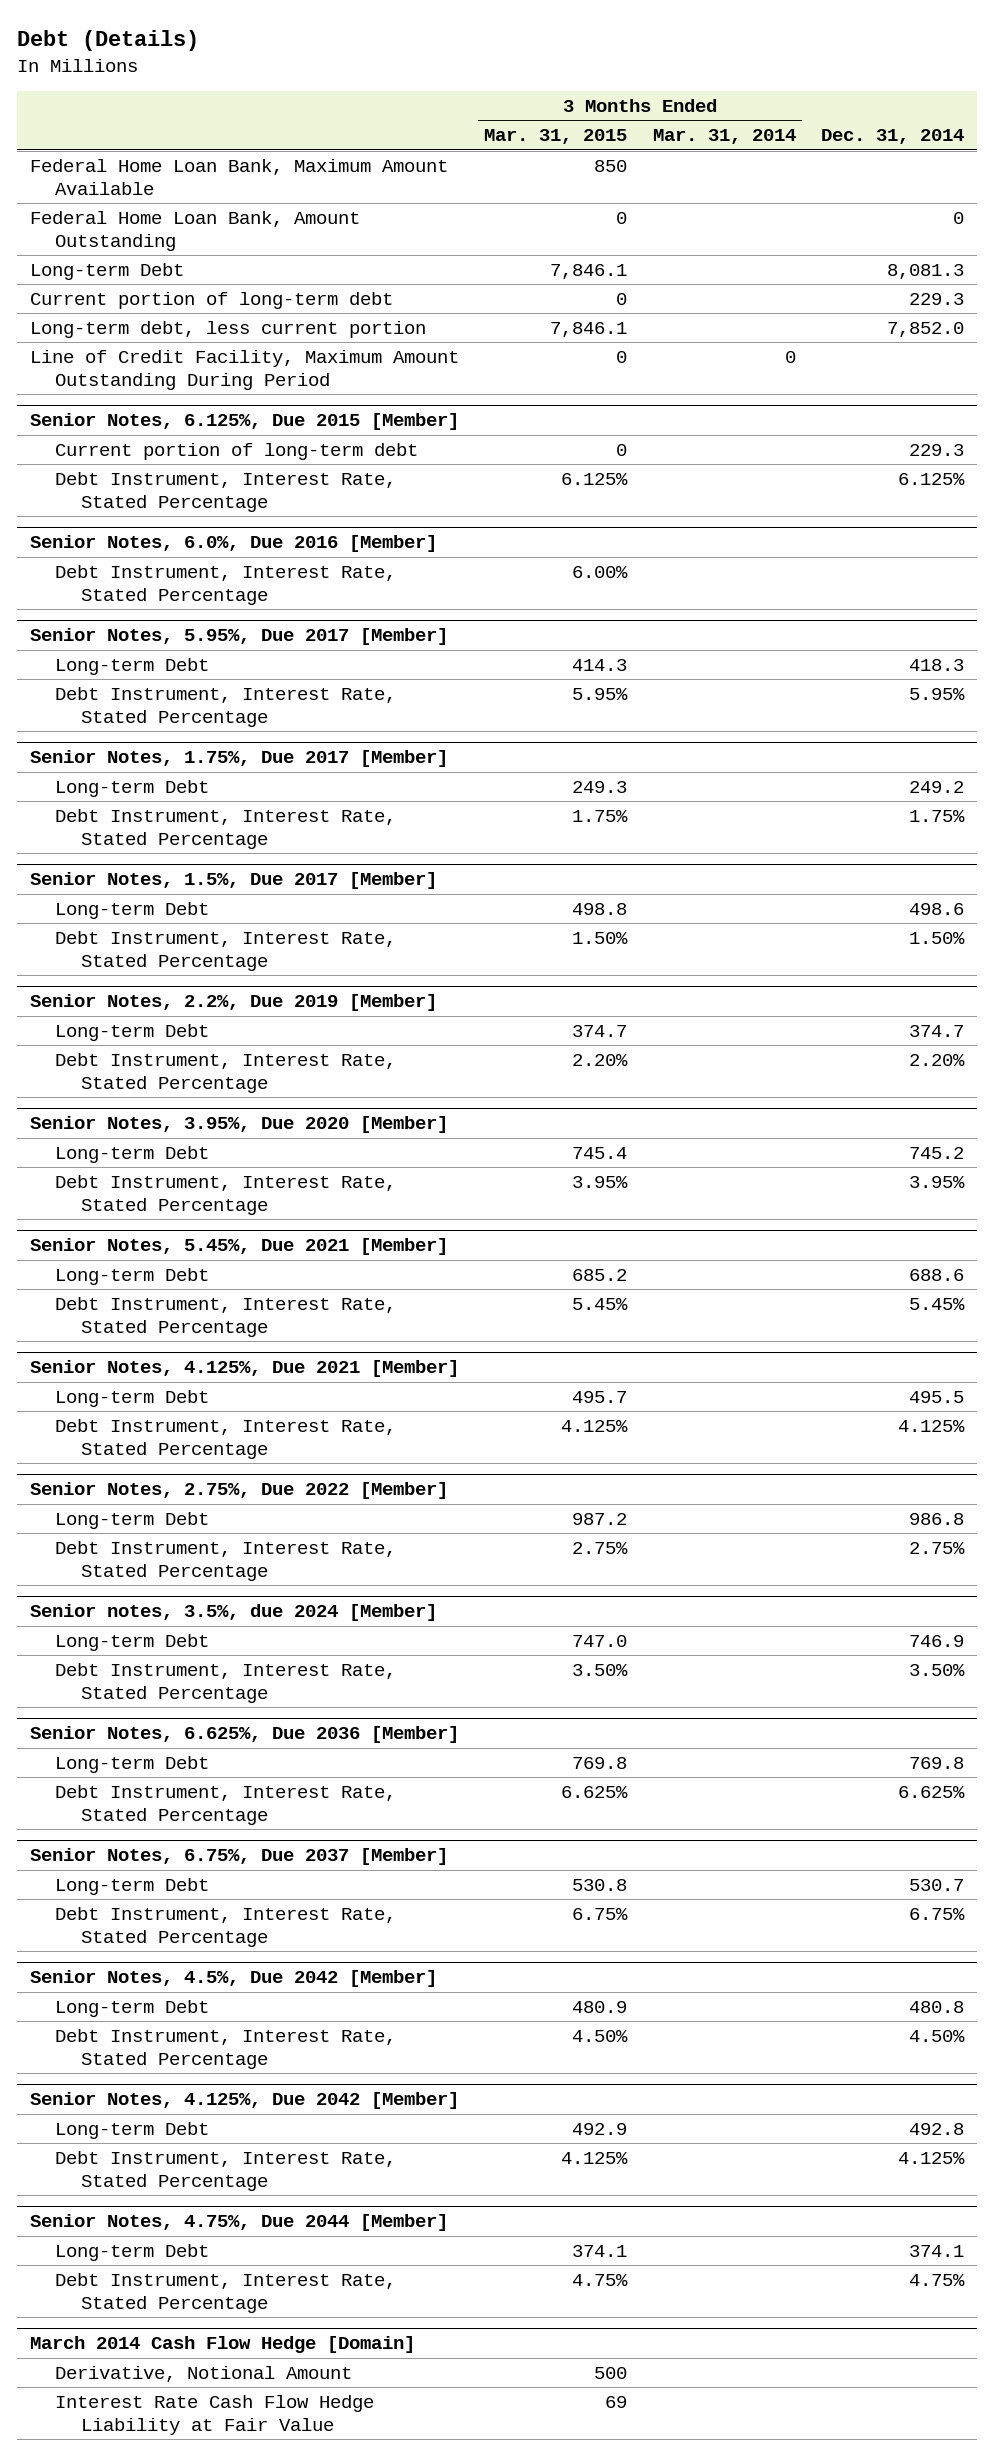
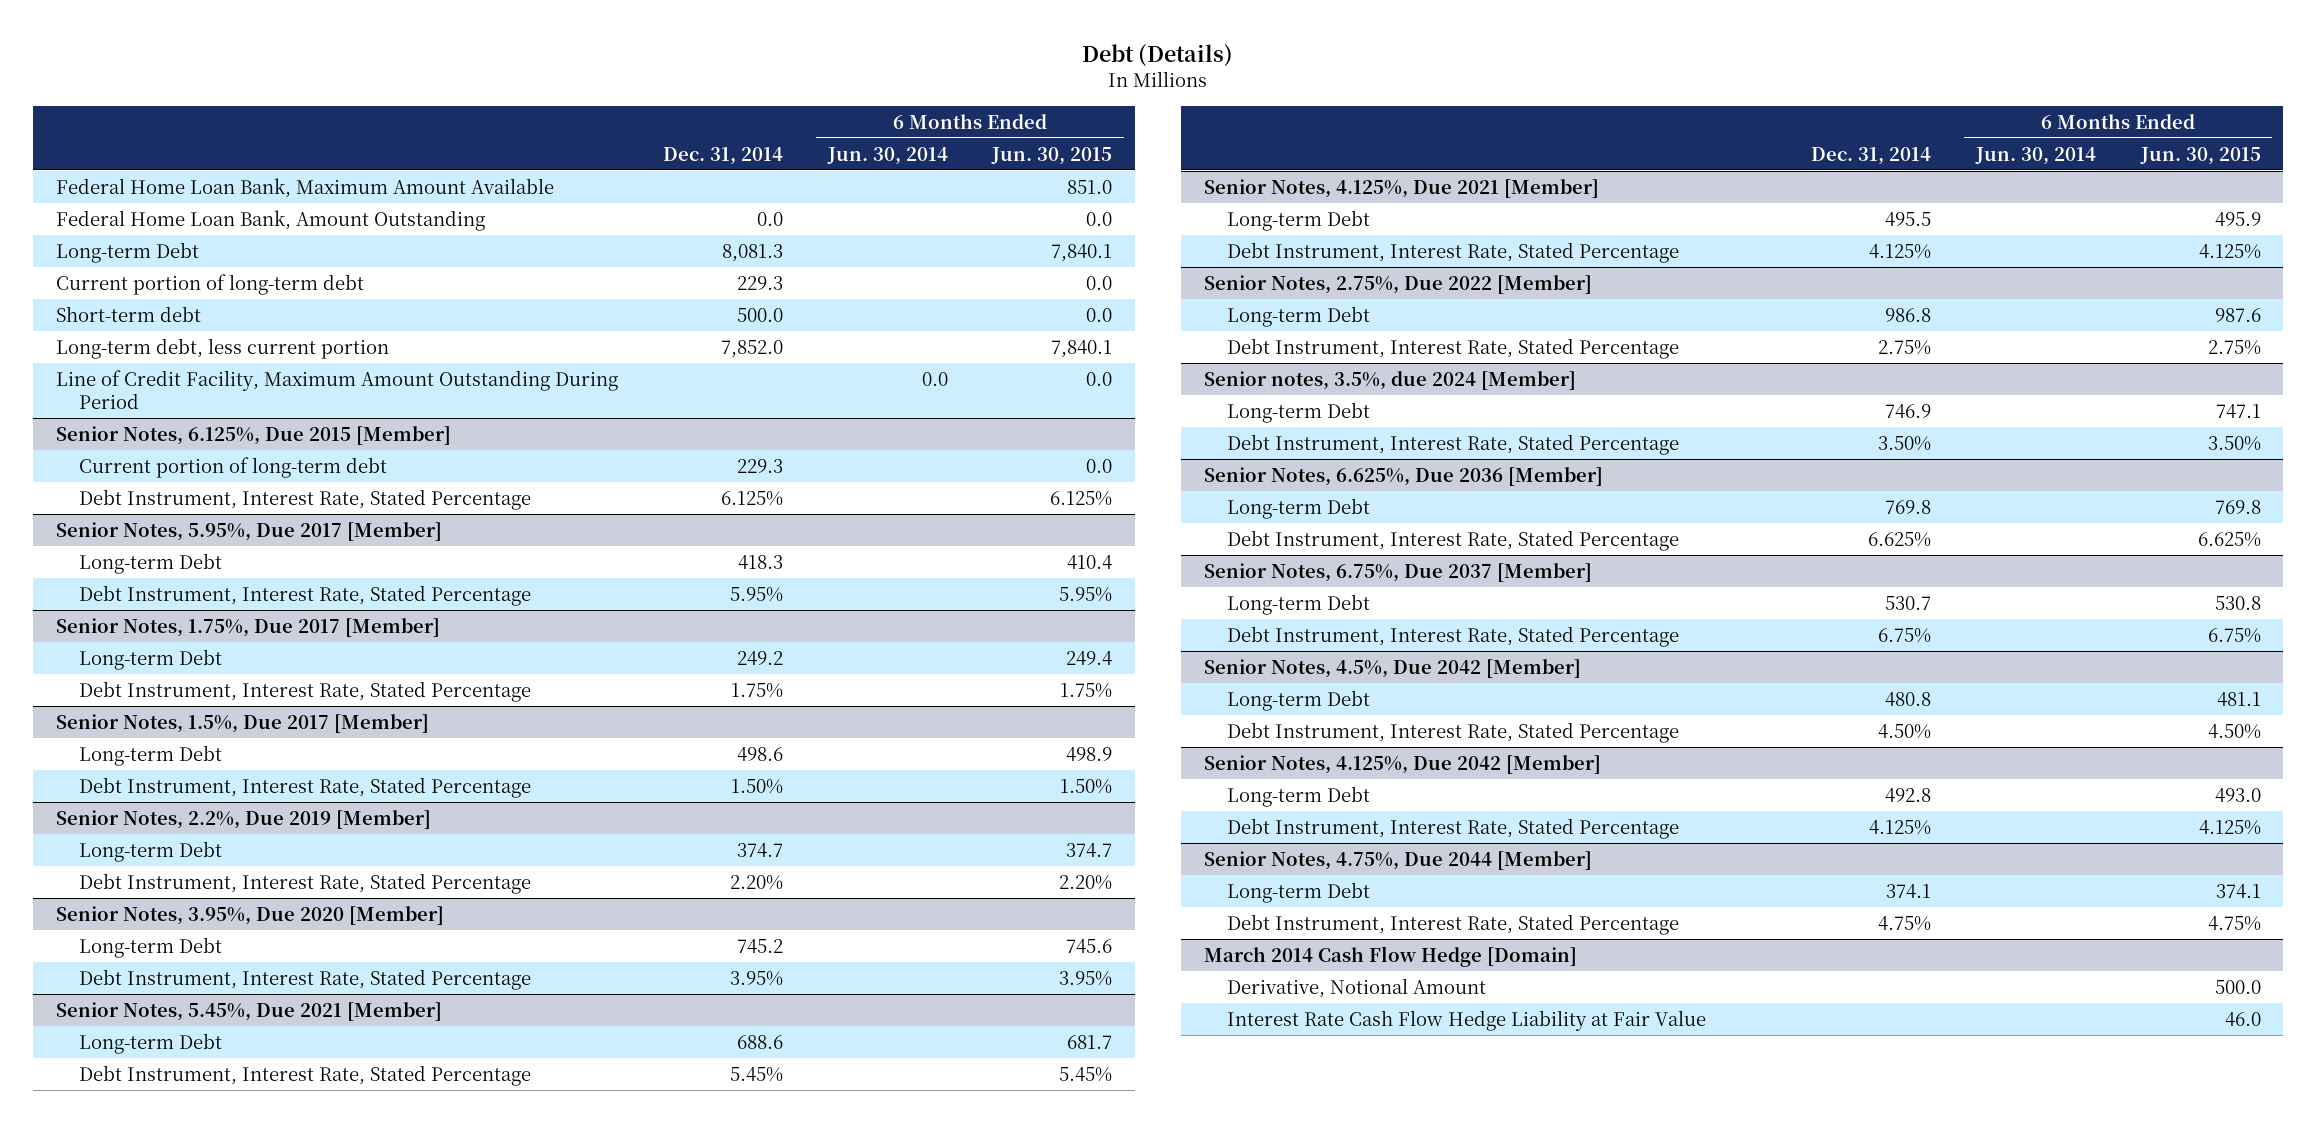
- | 3 Months Ended Mar. 31, 2015 | 3 Months Ended Mar. 31, 2014 | Dec. 31, 2014
+ | Dec. 31, 2014 | 6 Months Ended Jun. 30, 2014 | 6 Months Ended Jun. 30, 2015
- Federal Home Loan Bank, Amount Outstanding | 0 | | 0
+ Federal Home Loan Bank, Amount Outstanding | 0.0 | | 0.0
+ Short-term debt | 500.0 | | 0.0
- Senior Notes, 6.0%, Due 2016 [Member]
- Debt Instrument, Interest Rate, Stated Percentage | 6.00% | |

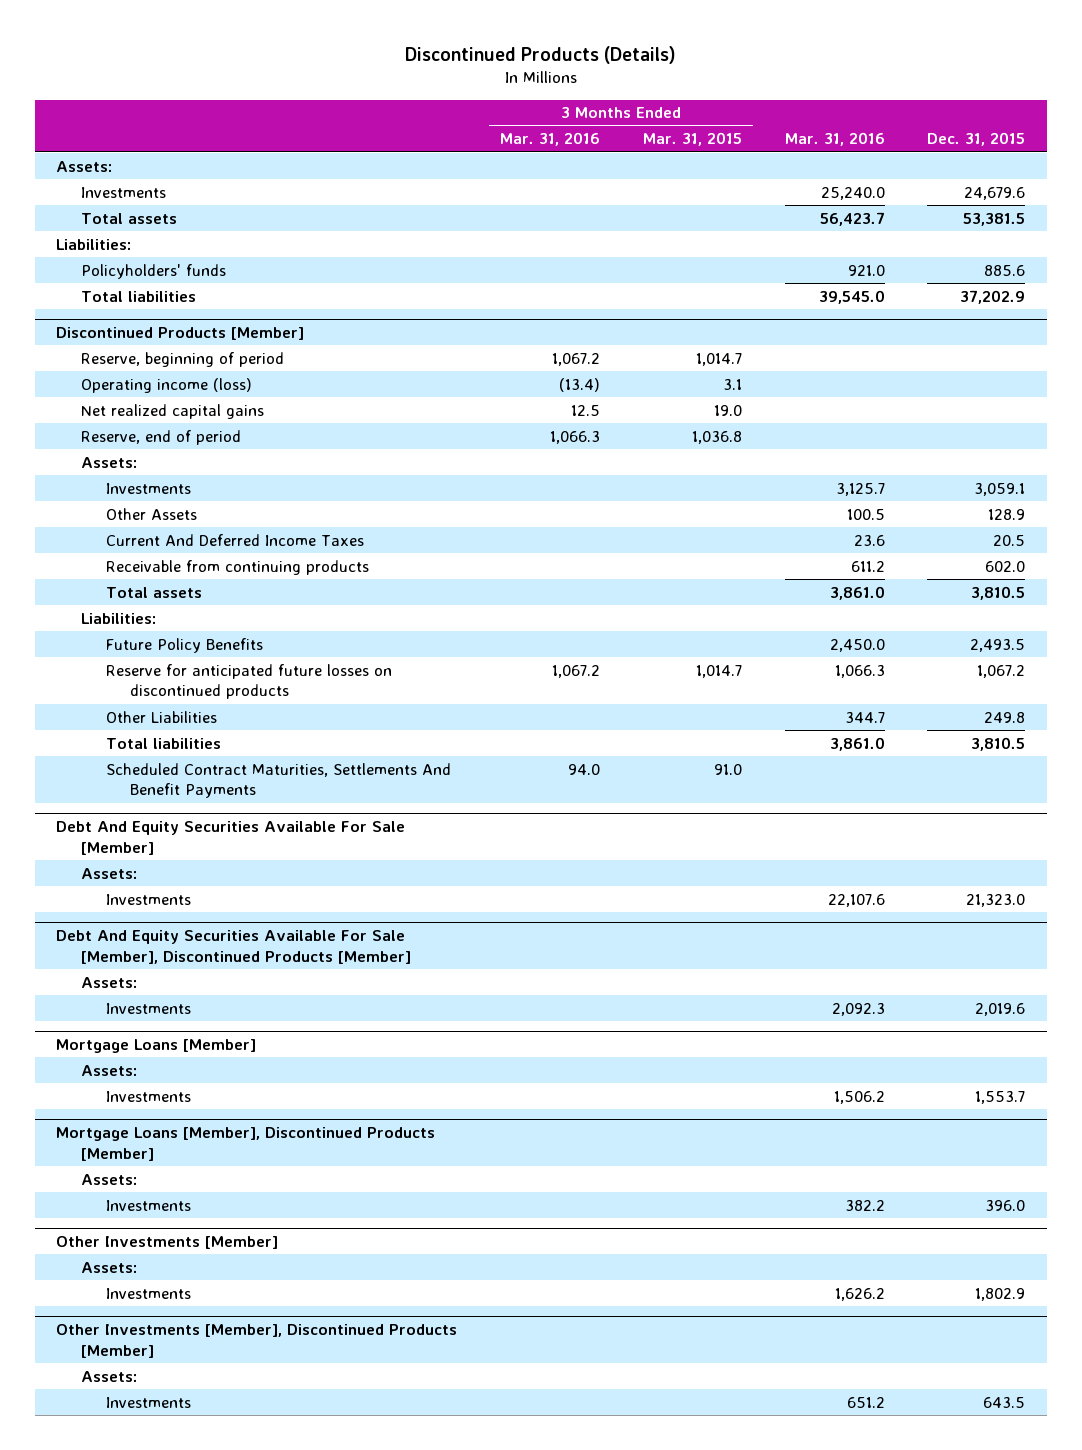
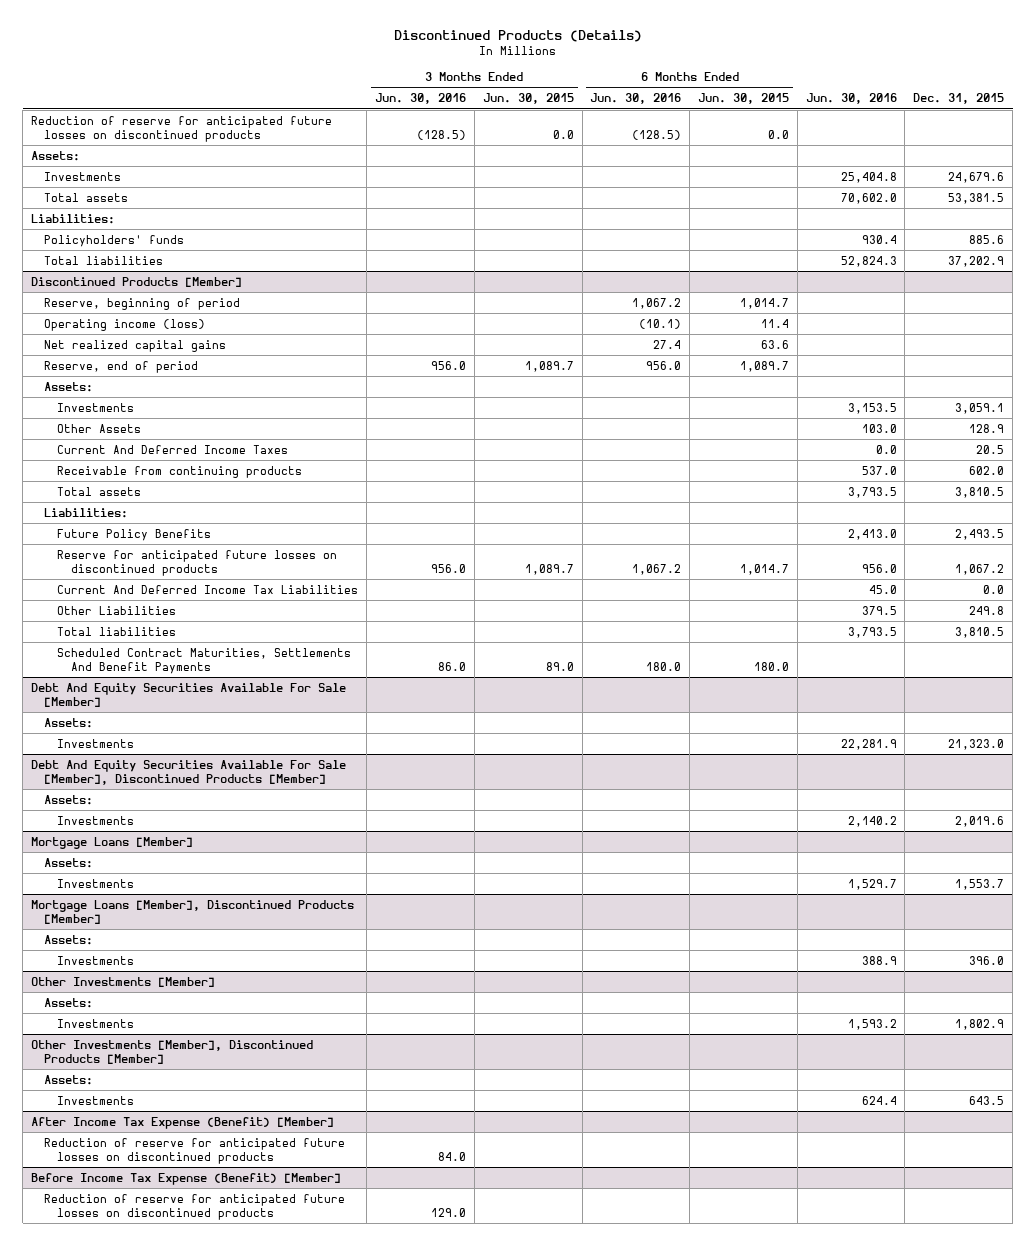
- | 3 Months Ended Mar. 31, 2016 | 3 Months Ended Mar. 31, 2015 | Mar. 31, 2016 | Dec. 31, 2015
+ | 3 Months Ended Jun. 30, 2016 | 3 Months Ended Jun. 30, 2015 | 6 Months Ended Jun. 30, 2016 | 6 Months Ended Jun. 30, 2015 | Jun. 30, 2016 | Dec. 31, 2015
+ Reduction of reserve for anticipated future losses on discontinued products | (128.5) | 0.0 | (128.5) | 0.0 | |
@ Discontinued Products [Member]
+ Current And Deferred Income Tax Liabilities | | | | | 45.0 | 0.0
+ After Income Tax Expense (Benefit) [Member]
+ Reduction of reserve for anticipated future losses on discontinued products | 84.0 | | | | |
+ Before Income Tax Expense (Benefit) [Member]
+ Reduction of reserve for anticipated future losses on discontinued products | 129.0 | | | | |

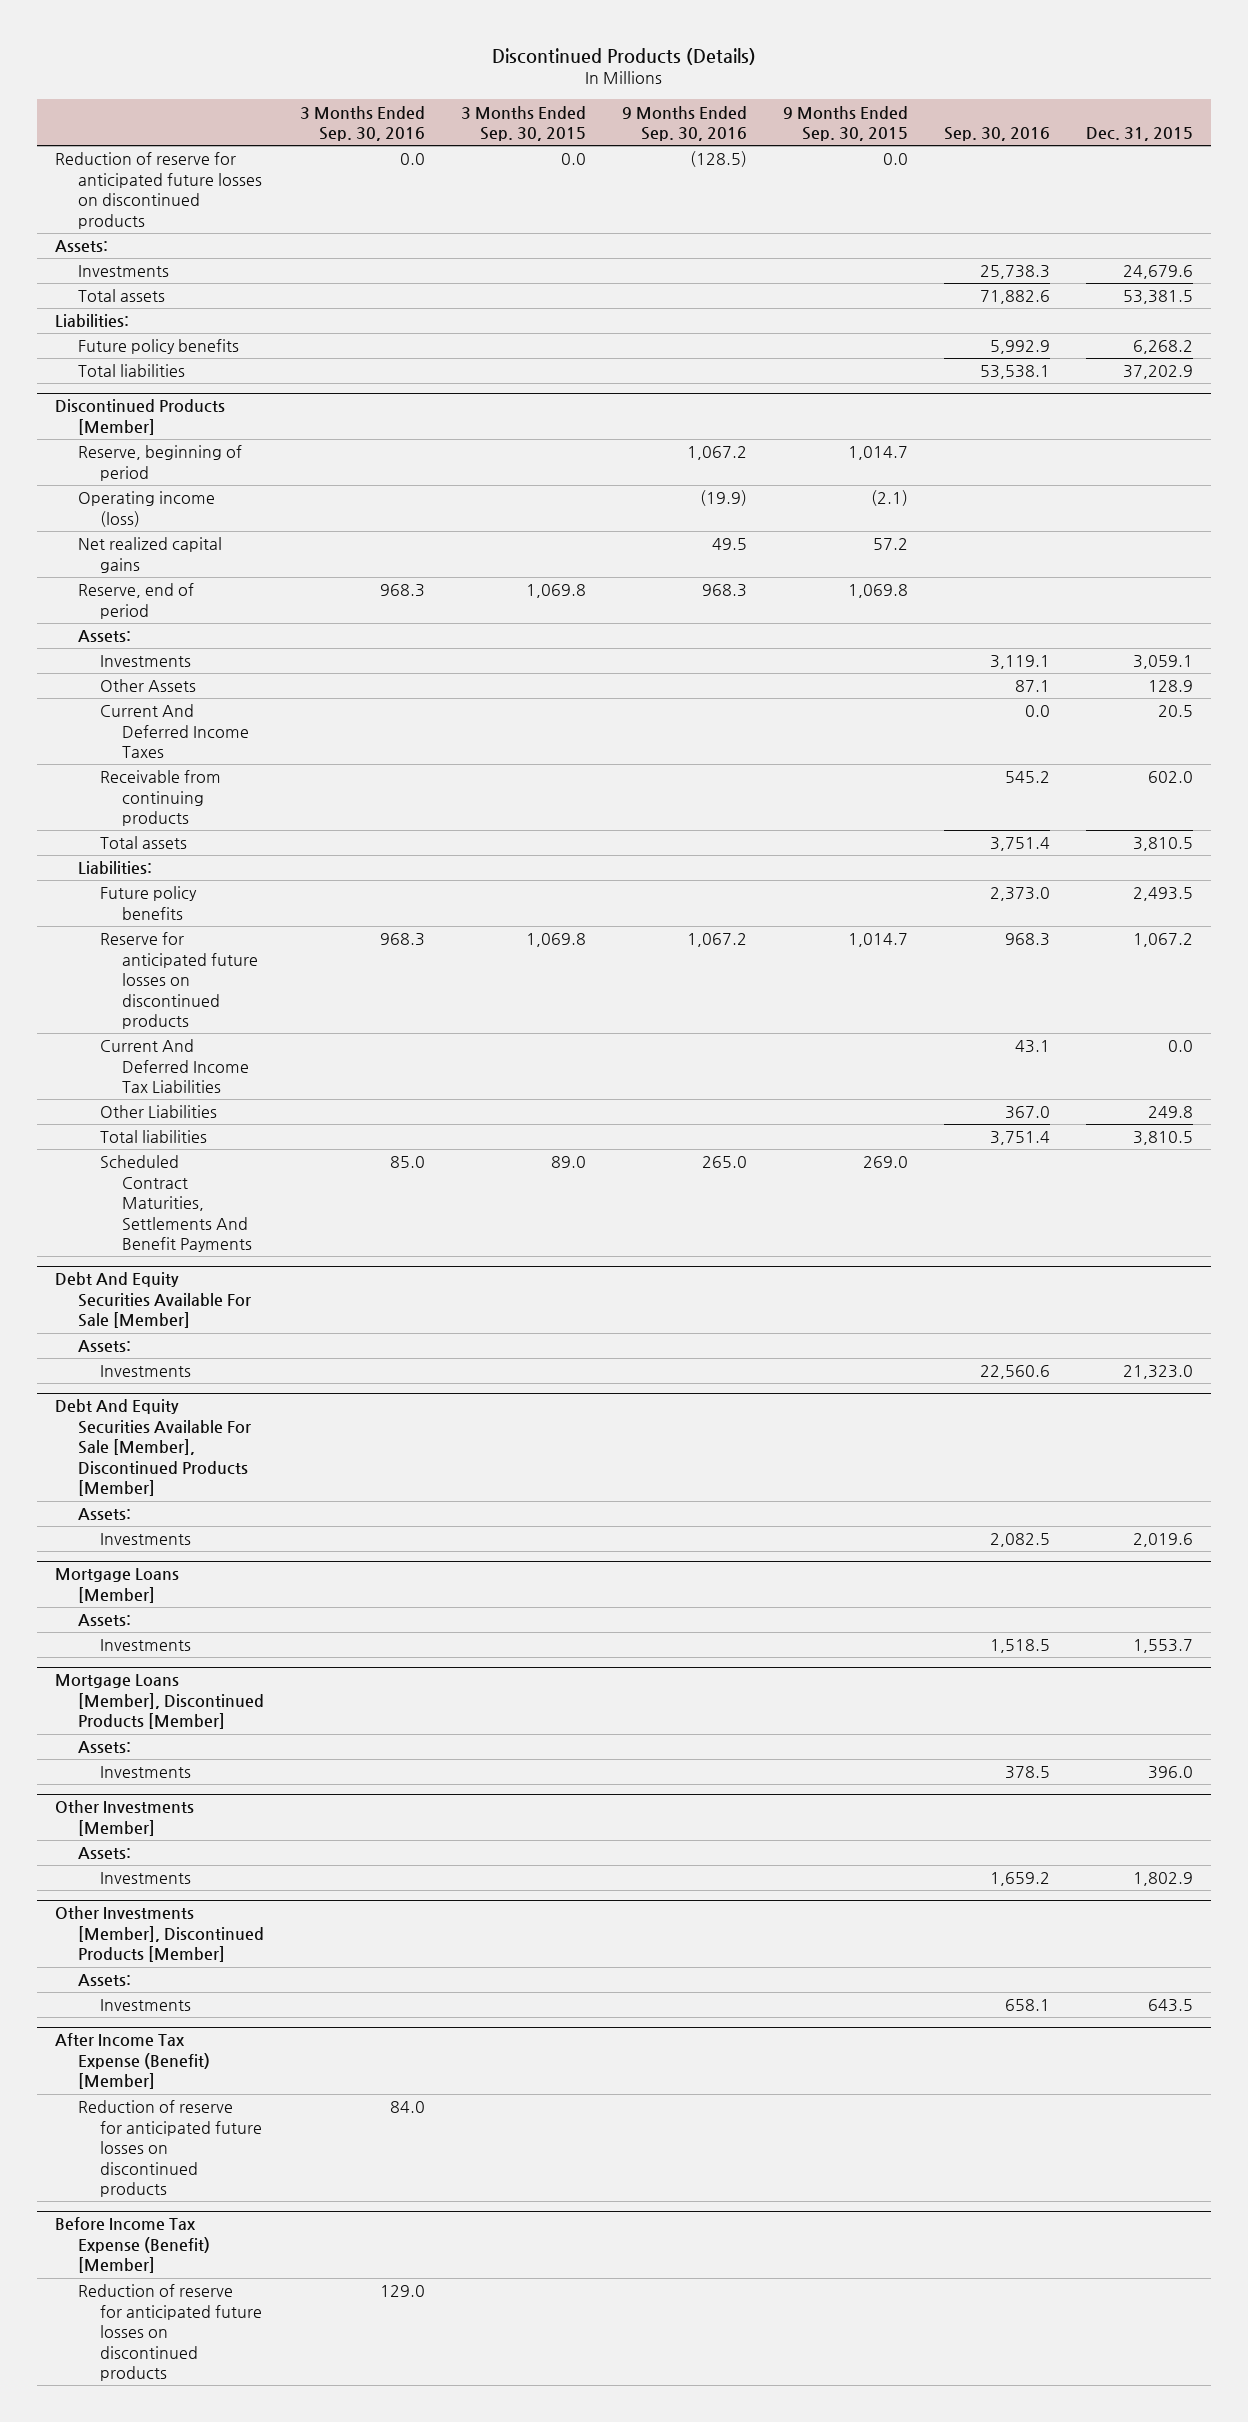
- | 3 Months Ended Jun. 30, 2016 | 3 Months Ended Jun. 30, 2015 | 6 Months Ended Jun. 30, 2016 | 6 Months Ended Jun. 30, 2015 | Jun. 30, 2016 | Dec. 31, 2015
+ | 3 Months Ended Sep. 30, 2016 | 3 Months Ended Sep. 30, 2015 | 9 Months Ended Sep. 30, 2016 | 9 Months Ended Sep. 30, 2015 | Sep. 30, 2016 | Dec. 31, 2015
- Policyholders' funds | | | | | 930.4 | 885.6
+ Future policy benefits | | | | | 5,992.9 | 6,268.2
@ Discontinued Products [Member]
- Future Policy Benefits | | | | | 2,413.0 | 2,493.5
+ Future policy benefits | | | | | 2,373.0 | 2,493.5

